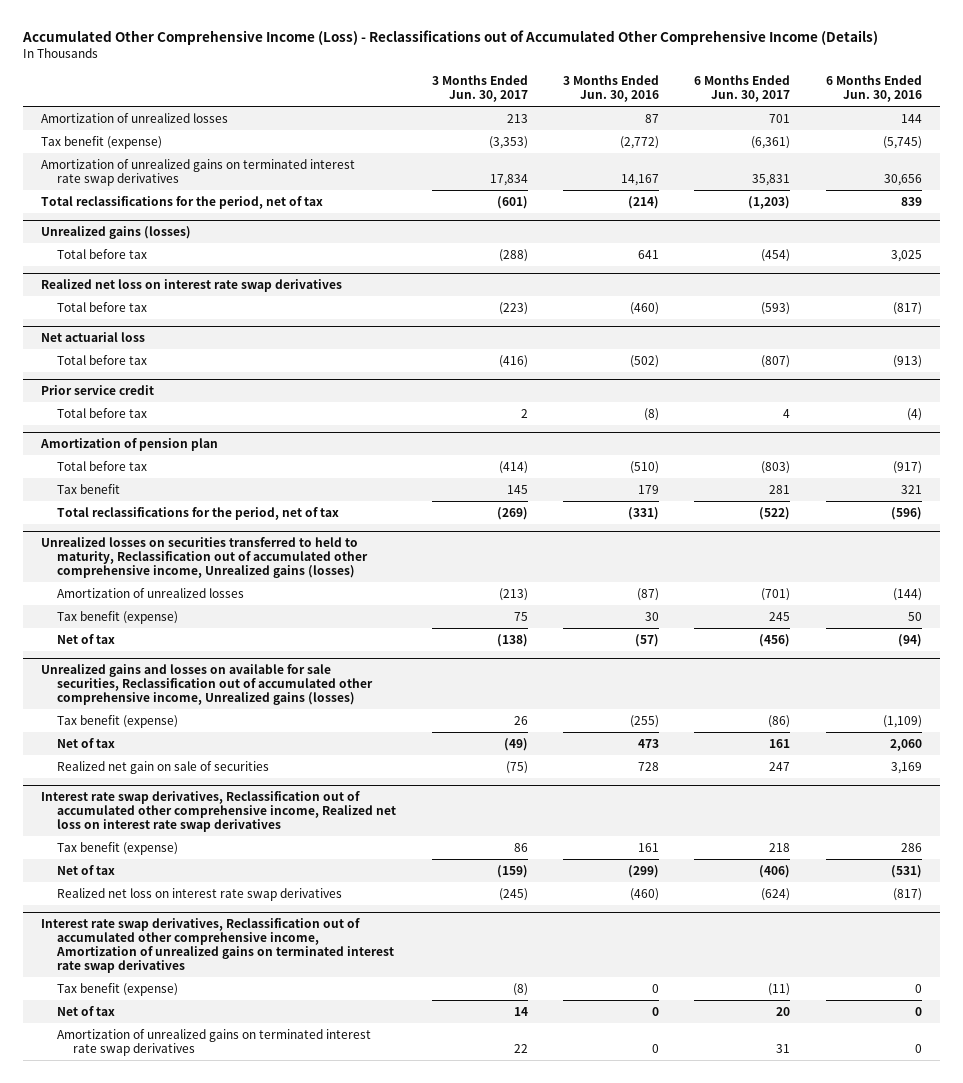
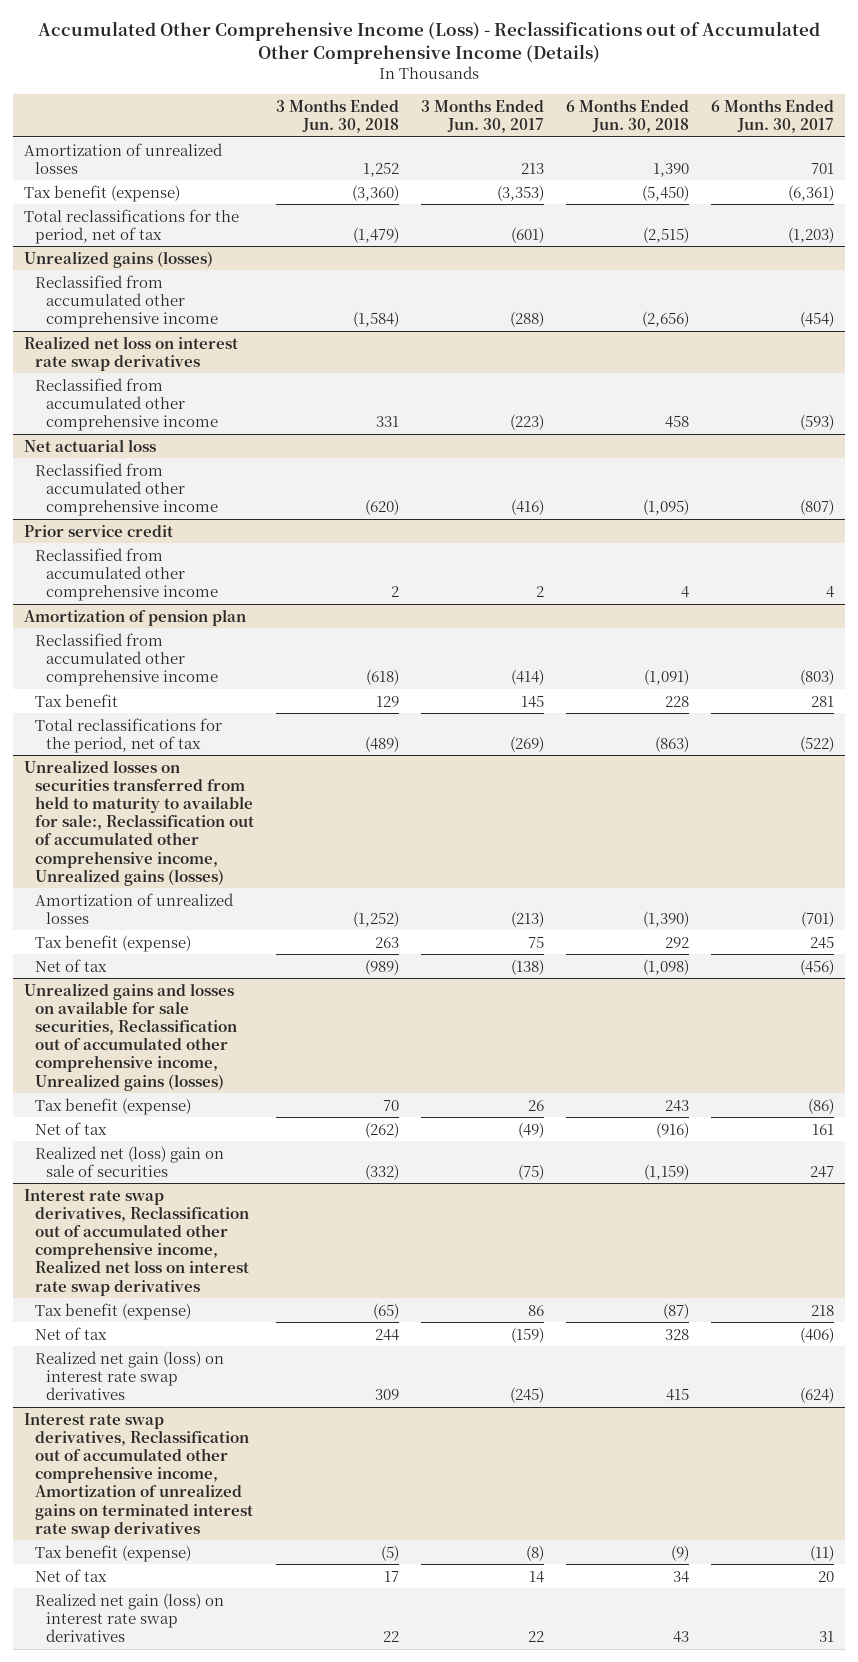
- | 3 Months Ended Jun. 30, 2017 | 3 Months Ended Jun. 30, 2016 | 6 Months Ended Jun. 30, 2017 | 6 Months Ended Jun. 30, 2016
+ | 3 Months Ended Jun. 30, 2018 | 3 Months Ended Jun. 30, 2017 | 6 Months Ended Jun. 30, 2018 | 6 Months Ended Jun. 30, 2017
- Amortization of unrealized gains on terminated interest rate swap derivatives | 17,834 | 14,167 | 35,831 | 30,656
@ Unrealized gains (losses)
- Total before tax | (288) | 641 | (454) | 3,025
+ Reclassified from accumulated other comprehensive income | (1,584) | (288) | (2,656) | (454)
@ Realized net loss on interest rate swap derivatives
- Total before tax | (223) | (460) | (593) | (817)
+ Reclassified from accumulated other comprehensive income | 331 | (223) | 458 | (593)
@ Net actuarial loss
- Total before tax | (416) | (502) | (807) | (913)
+ Reclassified from accumulated other comprehensive income | (620) | (416) | (1,095) | (807)
@ Prior service credit
- Total before tax | 2 | (8) | 4 | (4)
+ Reclassified from accumulated other comprehensive income | 2 | 2 | 4 | 4
@ Amortization of pension plan
- Total before tax | (414) | (510) | (803) | (917)
+ Reclassified from accumulated other comprehensive income | (618) | (414) | (1,091) | (803)
- Unrealized losses on securities transferred to held to maturity, Reclassification out of accumulated other comprehensive income, Unrealized gains (losses)
+ Unrealized losses on securities transferred from held to maturity to available for sale:, Reclassification out of accumulated other comprehensive income, Unrealized gains (losses)
@ Unrealized gains and losses on available for sale securities, Reclassification out of accumulated other comprehensive income, Unrealized gains (losses)
- Realized net gain on sale of securities | (75) | 728 | 247 | 3,169
+ Realized net (loss) gain on sale of securities | (332) | (75) | (1,159) | 247
@ Interest rate swap derivatives, Reclassification out of accumulated other comprehensive income, Realized net loss on interest rate swap derivatives
- Realized net loss on interest rate swap derivatives | (245) | (460) | (624) | (817)
+ Realized net gain (loss) on interest rate swap derivatives | 309 | (245) | 415 | (624)
@ Interest rate swap derivatives, Reclassification out of accumulated other comprehensive income, Amortization of unrealized gains on terminated interest rate swap derivatives
- Amortization of unrealized gains on terminated interest rate swap derivatives | 22 | 0 | 31 | 0
+ Realized net gain (loss) on interest rate swap derivatives | 22 | 22 | 43 | 31

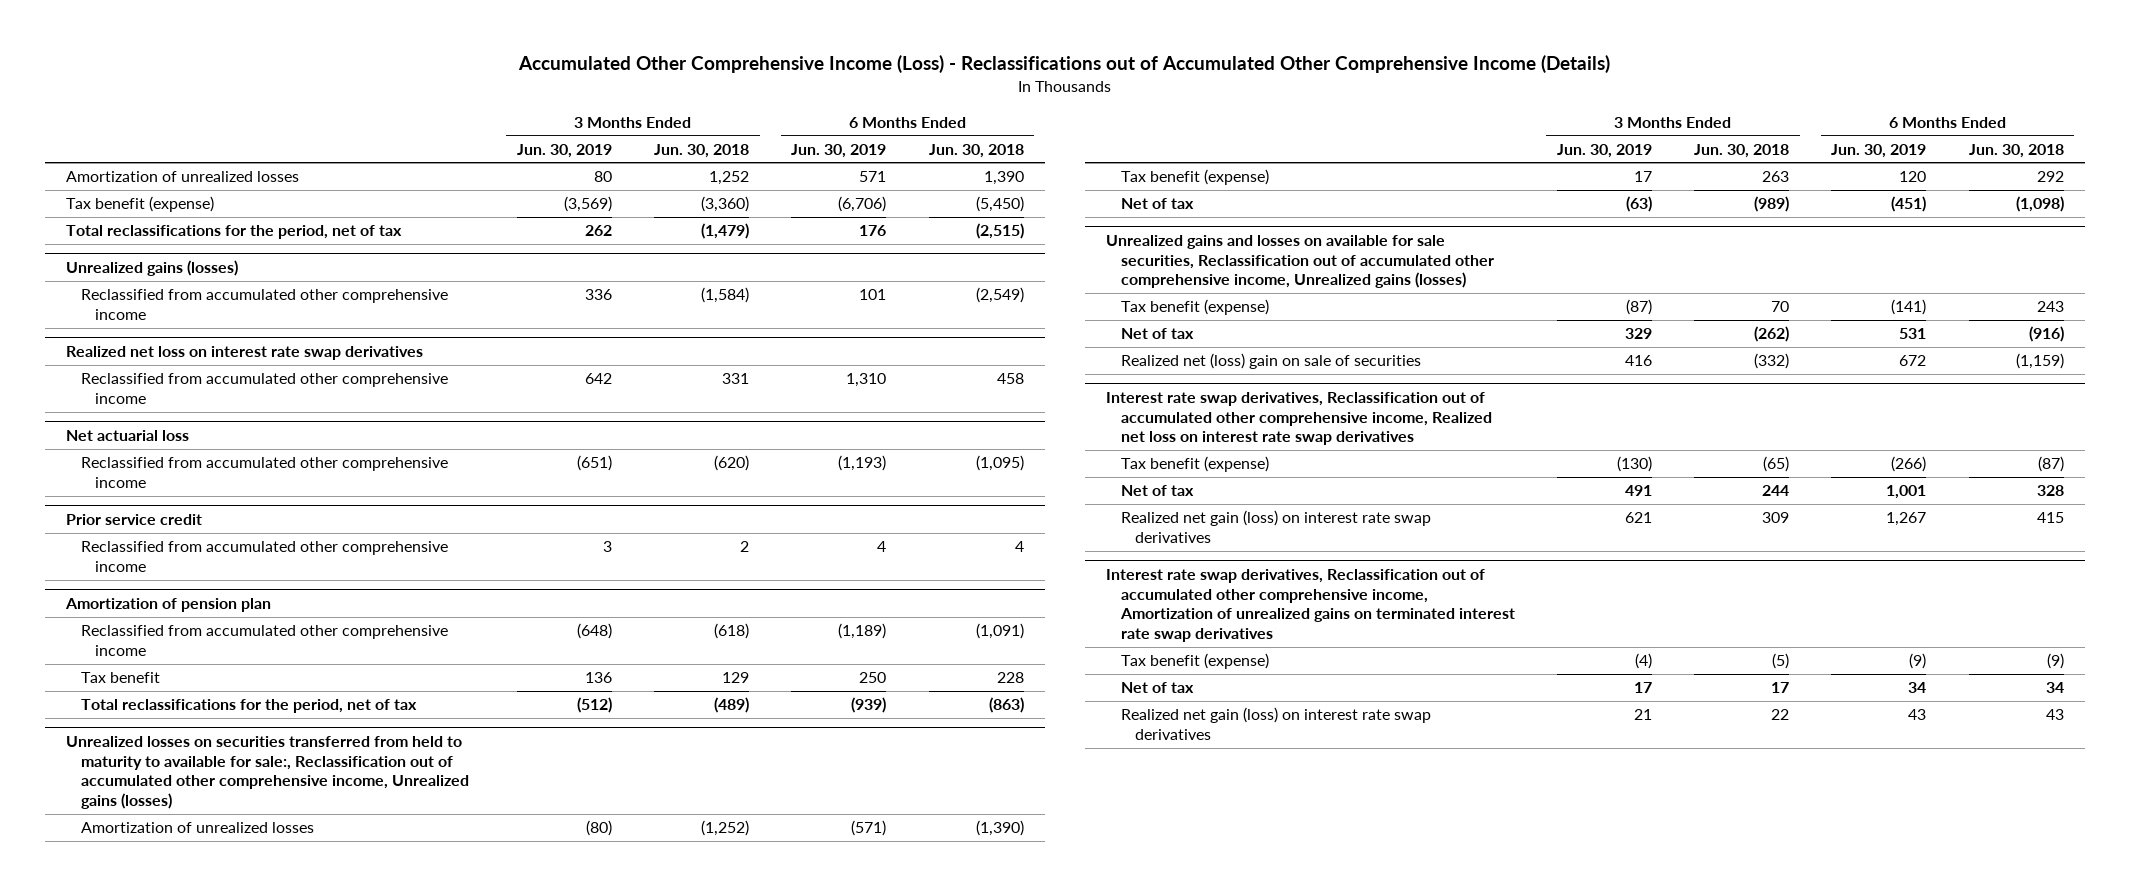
- | 3 Months Ended Jun. 30, 2018 | 3 Months Ended Jun. 30, 2017 | 6 Months Ended Jun. 30, 2018 | 6 Months Ended Jun. 30, 2017
+ | 3 Months Ended Jun. 30, 2019 | 3 Months Ended Jun. 30, 2018 | 6 Months Ended Jun. 30, 2019 | 6 Months Ended Jun. 30, 2018
@ Unrealized gains (losses)
- Reclassified from accumulated other comprehensive income | (1,584) | (288) | (2,656) | (454)
+ Reclassified from accumulated other comprehensive income | 336 | (1,584) | 101 | (2,549)

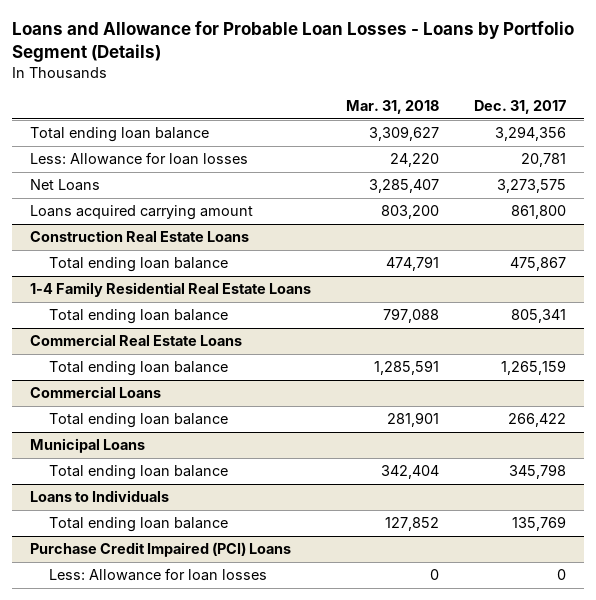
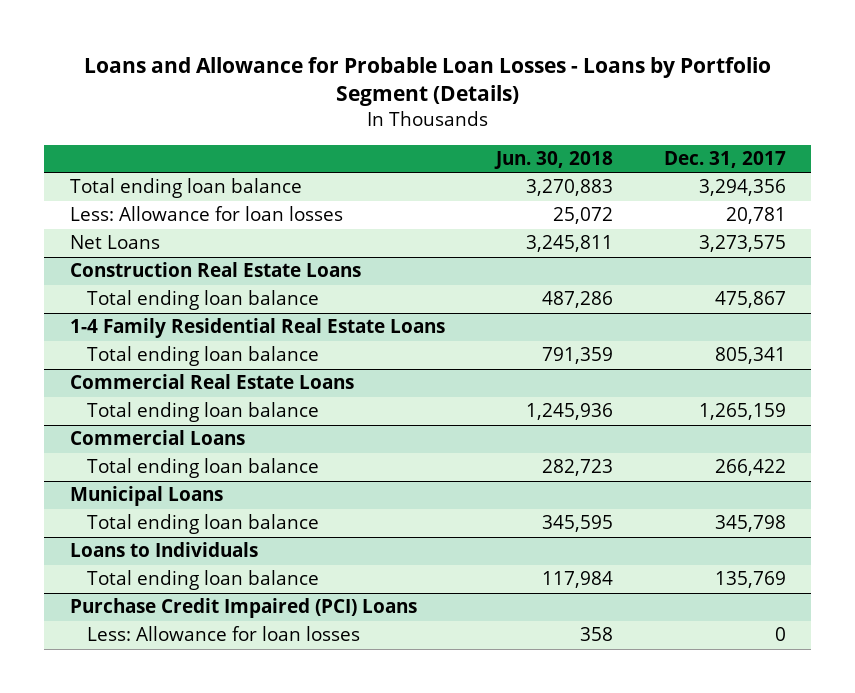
- | Mar. 31, 2018 | Dec. 31, 2017
+ | Jun. 30, 2018 | Dec. 31, 2017
- Loans acquired carrying amount | 803,200 | 861,800

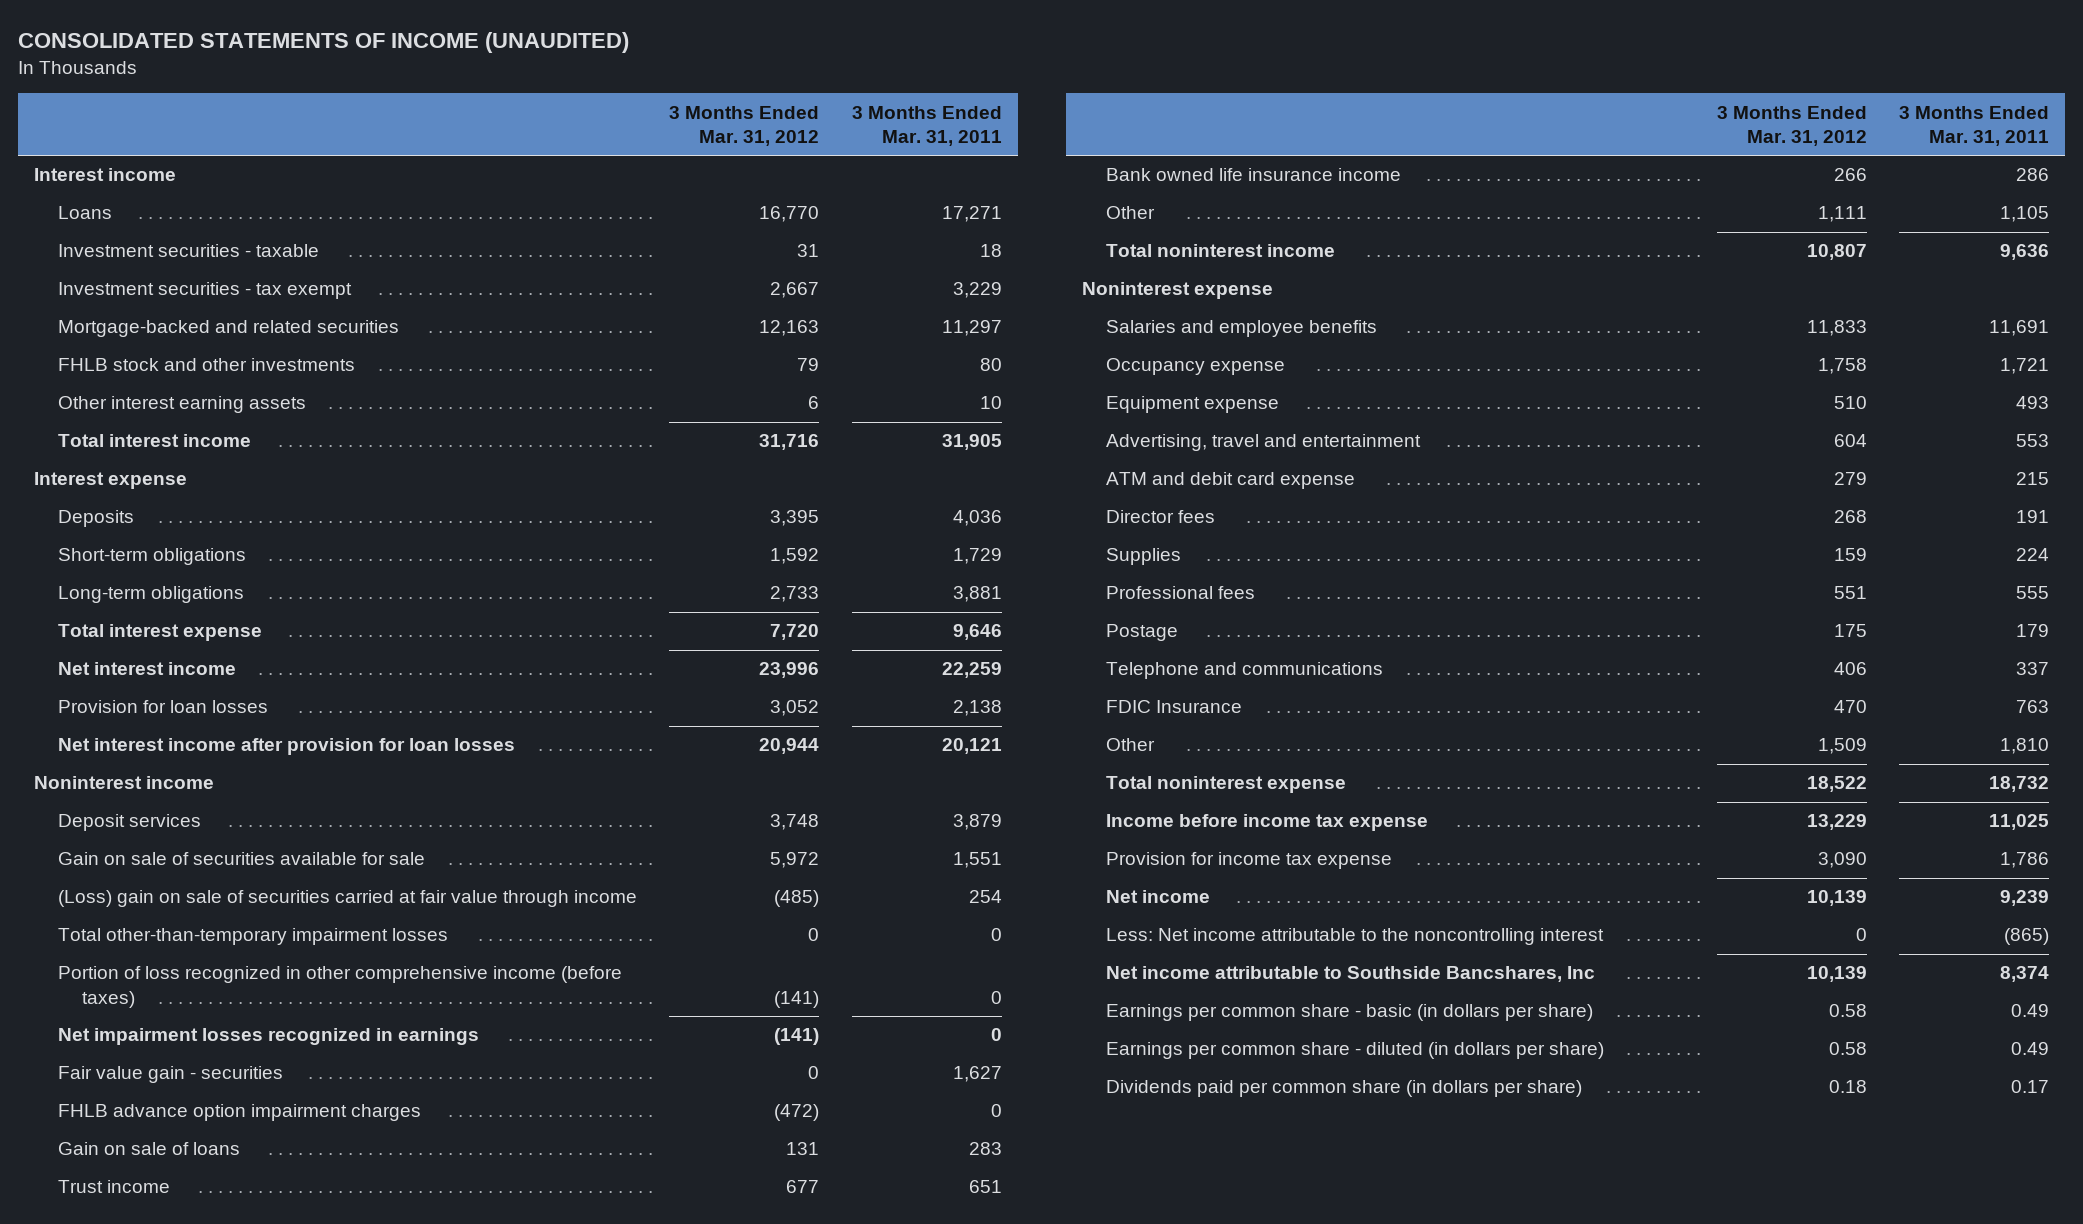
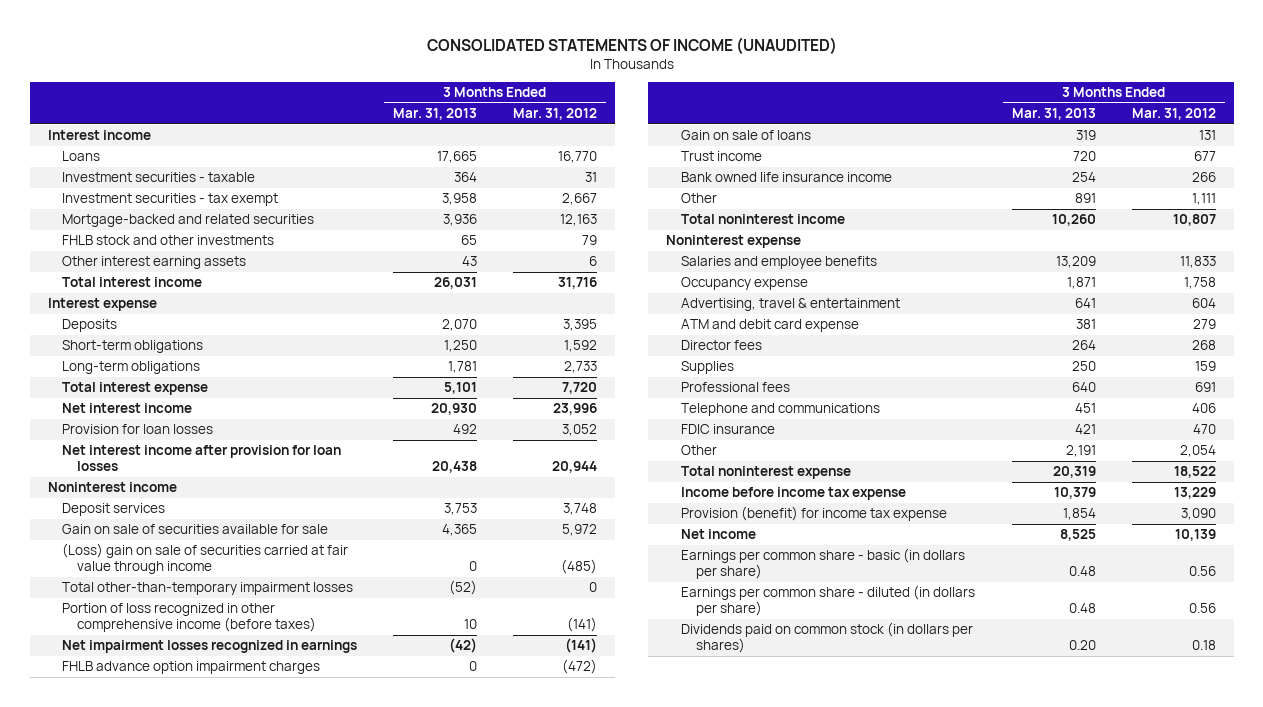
- | 3 Months Ended Mar. 31, 2012 | 3 Months Ended Mar. 31, 2011
+ | 3 Months Ended Mar. 31, 2013 | 3 Months Ended Mar. 31, 2012
- Fair value gain - securities | 0 | 1,627
- Equipment expense | 510 | 493
- Advertising, travel and entertainment | 604 | 553
+ Advertising, travel & entertainment | 641 | 604
- Professional fees | 551 | 555
- Postage | 175 | 179
+ Professional fees | 640 | 691
- FDIC Insurance | 470 | 763
- Other | 1,509 | 1,810
+ FDIC insurance | 421 | 470
+ Other | 2,191 | 2,054
- Provision for income tax expense | 3,090 | 1,786
+ Provision (benefit) for income tax expense | 1,854 | 3,090
- Less: Net income attributable to the noncontrolling interest | 0 | (865)
- Net income attributable to Southside Bancshares, Inc | 10,139 | 8,374
- Earnings per common share - basic (in dollars per share) | 0.58 | 0.49
- Earnings per common share - diluted (in dollars per share) | 0.58 | 0.49
- Dividends paid per common share (in dollars per share) | 0.18 | 0.17
+ Earnings per common share - basic (in dollars per share) | 0.48 | 0.56
+ Earnings per common share - diluted (in dollars per share) | 0.48 | 0.56
+ Dividends paid on common stock (in dollars per shares) | 0.20 | 0.18

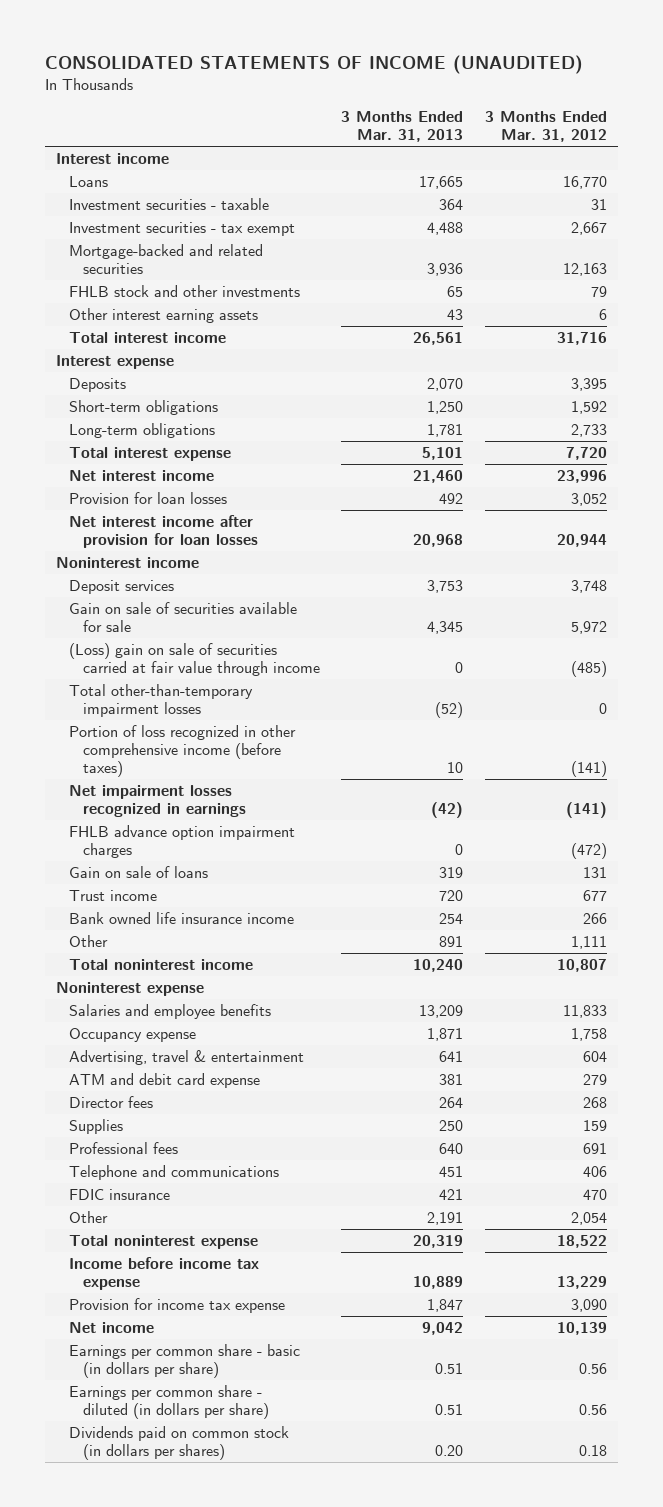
- Investment securities - tax exempt | 3,958 | 2,667
+ Investment securities - tax exempt | 4,488 | 2,667
- Total interest income | 26,031 | 31,716
+ Total interest income | 26,561 | 31,716
- Net interest income | 20,930 | 23,996
+ Net interest income | 21,460 | 23,996
- Net interest income after provision for loan losses | 20,438 | 20,944
+ Net interest income after provision for loan losses | 20,968 | 20,944
- Gain on sale of securities available for sale | 4,365 | 5,972
+ Gain on sale of securities available for sale | 4,345 | 5,972
- Total noninterest income | 10,260 | 10,807
+ Total noninterest income | 10,240 | 10,807
- Income before income tax expense | 10,379 | 13,229
- Provision (benefit) for income tax expense | 1,854 | 3,090
- Net income | 8,525 | 10,139
- Earnings per common share - basic (in dollars per share) | 0.48 | 0.56
- Earnings per common share - diluted (in dollars per share) | 0.48 | 0.56
+ Income before income tax expense | 10,889 | 13,229
+ Provision for income tax expense | 1,847 | 3,090
+ Net income | 9,042 | 10,139
+ Earnings per common share - basic (in dollars per share) | 0.51 | 0.56
+ Earnings per common share - diluted (in dollars per share) | 0.51 | 0.56

